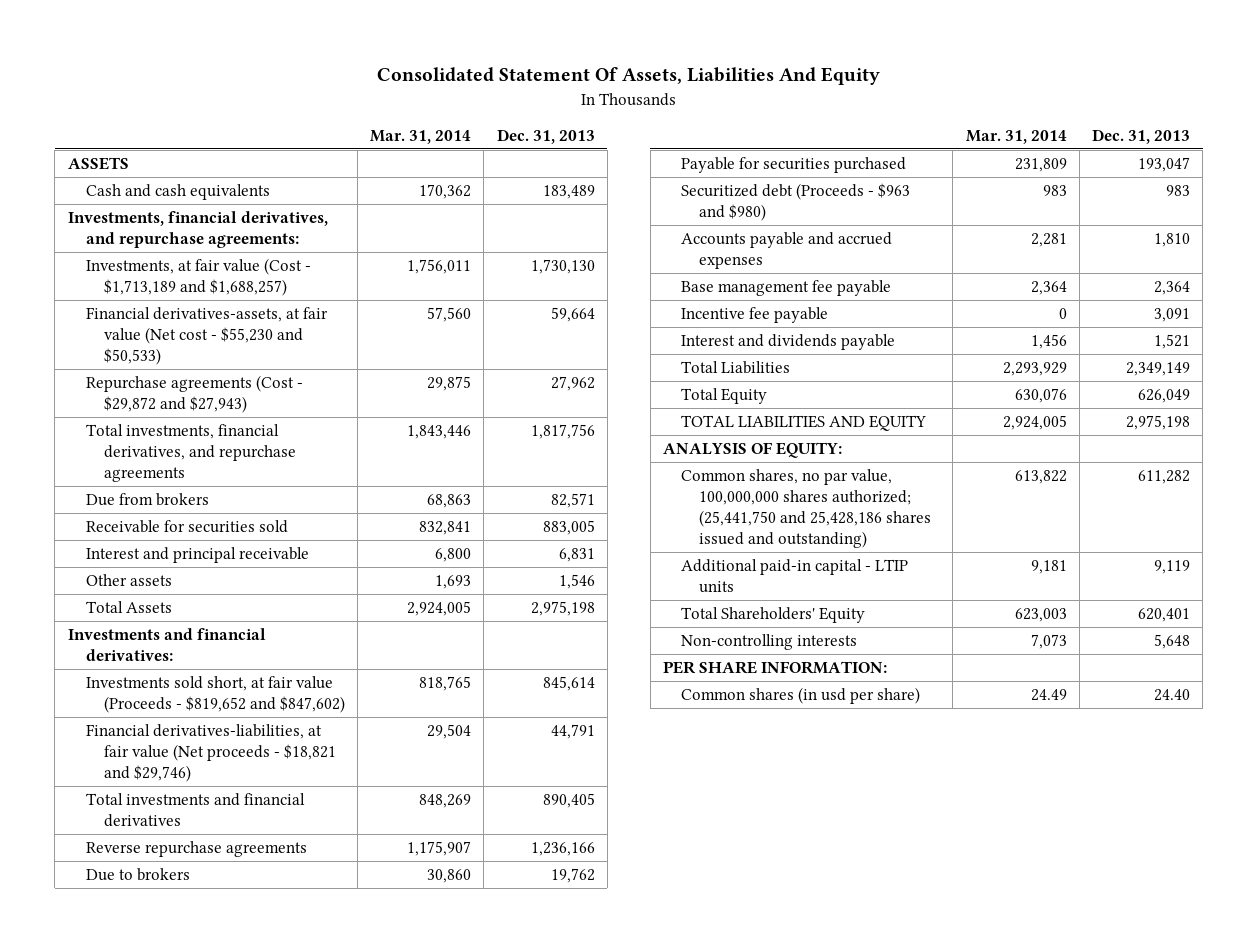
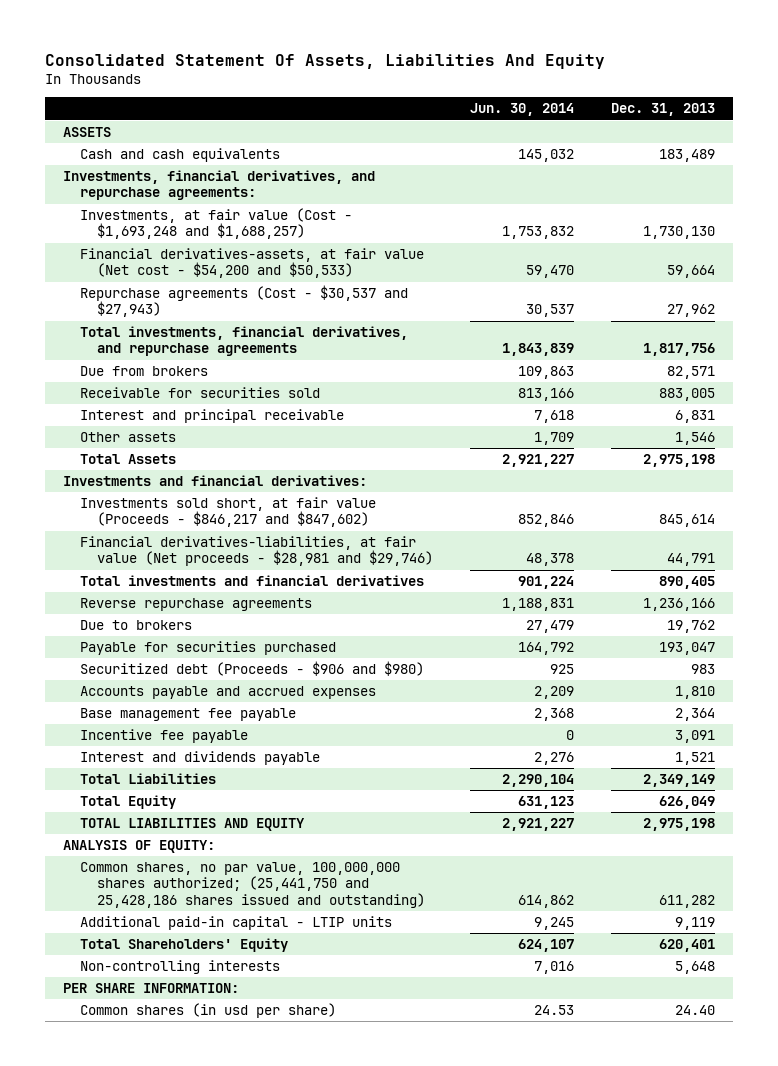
- | Mar. 31, 2014 | Dec. 31, 2013
+ | Jun. 30, 2014 | Dec. 31, 2013
- Investments, at fair value (Cost - $1,713,189 and $1,688,257) | 1,756,011 | 1,730,130
- Financial derivatives-assets, at fair value (Net cost - $55,230 and $50,533) | 57,560 | 59,664
- Repurchase agreements (Cost - $29,872 and $27,943) | 29,875 | 27,962
+ Investments, at fair value (Cost - $1,693,248 and $1,688,257) | 1,753,832 | 1,730,130
+ Financial derivatives-assets, at fair value (Net cost - $54,200 and $50,533) | 59,470 | 59,664
+ Repurchase agreements (Cost - $30,537 and $27,943) | 30,537 | 27,962
- Investments sold short, at fair value (Proceeds - $819,652 and $847,602) | 818,765 | 845,614
- Financial derivatives-liabilities, at fair value (Net proceeds - $18,821 and $29,746) | 29,504 | 44,791
+ Investments sold short, at fair value (Proceeds - $846,217 and $847,602) | 852,846 | 845,614
+ Financial derivatives-liabilities, at fair value (Net proceeds - $28,981 and $29,746) | 48,378 | 44,791
- Securitized debt (Proceeds - $963 and $980) | 983 | 983
+ Securitized debt (Proceeds - $906 and $980) | 925 | 983

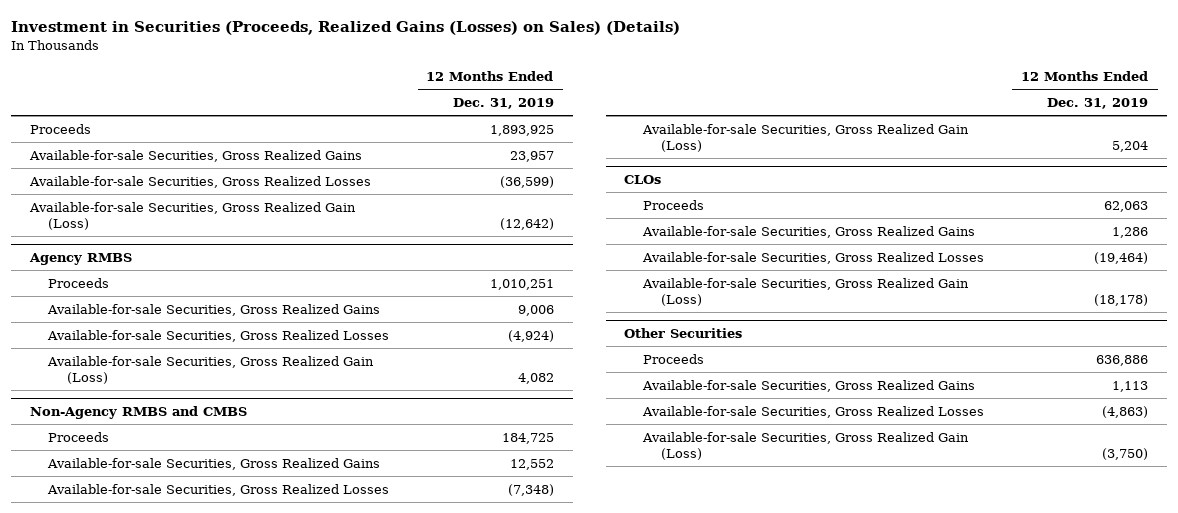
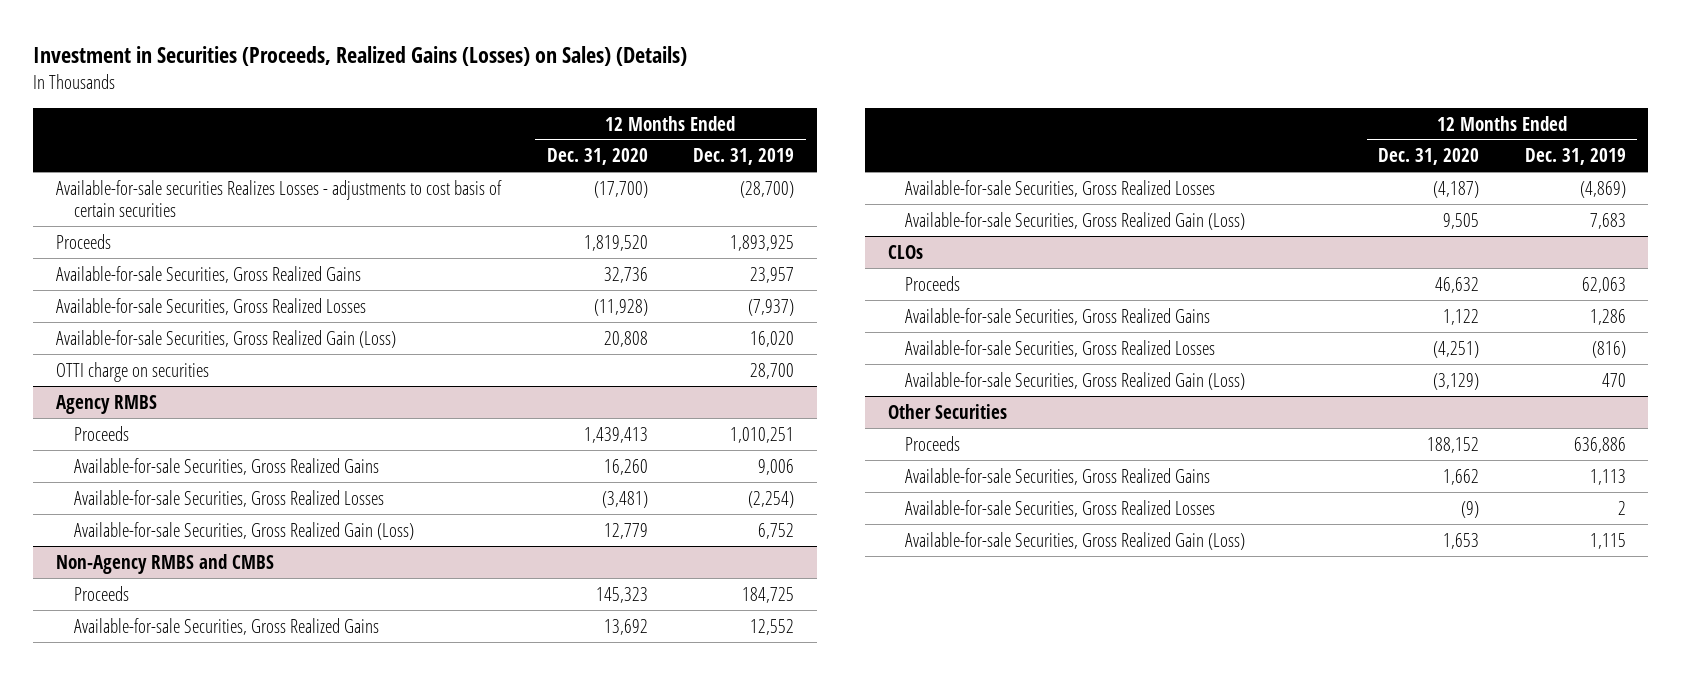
- | 12 Months Ended Dec. 31, 2019
+ | 12 Months Ended Dec. 31, 2020 | 12 Months Ended Dec. 31, 2019
+ Available-for-sale securities Realizes Losses - adjustments to cost basis of certain securities | (17,700) | (28,700)
- Available-for-sale Securities, Gross Realized Losses | (36,599)
- Available-for-sale Securities, Gross Realized Gain (Loss) | (12,642)
+ Available-for-sale Securities, Gross Realized Losses | (11,928) | (7,937)
+ Available-for-sale Securities, Gross Realized Gain (Loss) | 20,808 | 16,020
+ OTTI charge on securities | | 28,700
@ Agency RMBS
- Available-for-sale Securities, Gross Realized Losses | (4,924)
- Available-for-sale Securities, Gross Realized Gain (Loss) | 4,082
+ Available-for-sale Securities, Gross Realized Losses | (3,481) | (2,254)
+ Available-for-sale Securities, Gross Realized Gain (Loss) | 12,779 | 6,752
@ Non-Agency RMBS and CMBS
- Available-for-sale Securities, Gross Realized Losses | (7,348)
- Available-for-sale Securities, Gross Realized Gain (Loss) | 5,204
+ Available-for-sale Securities, Gross Realized Losses | (4,187) | (4,869)
+ Available-for-sale Securities, Gross Realized Gain (Loss) | 9,505 | 7,683
@ CLOs
- Available-for-sale Securities, Gross Realized Losses | (19,464)
- Available-for-sale Securities, Gross Realized Gain (Loss) | (18,178)
+ Available-for-sale Securities, Gross Realized Losses | (4,251) | (816)
+ Available-for-sale Securities, Gross Realized Gain (Loss) | (3,129) | 470
@ Other Securities
- Available-for-sale Securities, Gross Realized Losses | (4,863)
- Available-for-sale Securities, Gross Realized Gain (Loss) | (3,750)
+ Available-for-sale Securities, Gross Realized Losses | (9) | 2
+ Available-for-sale Securities, Gross Realized Gain (Loss) | 1,653 | 1,115

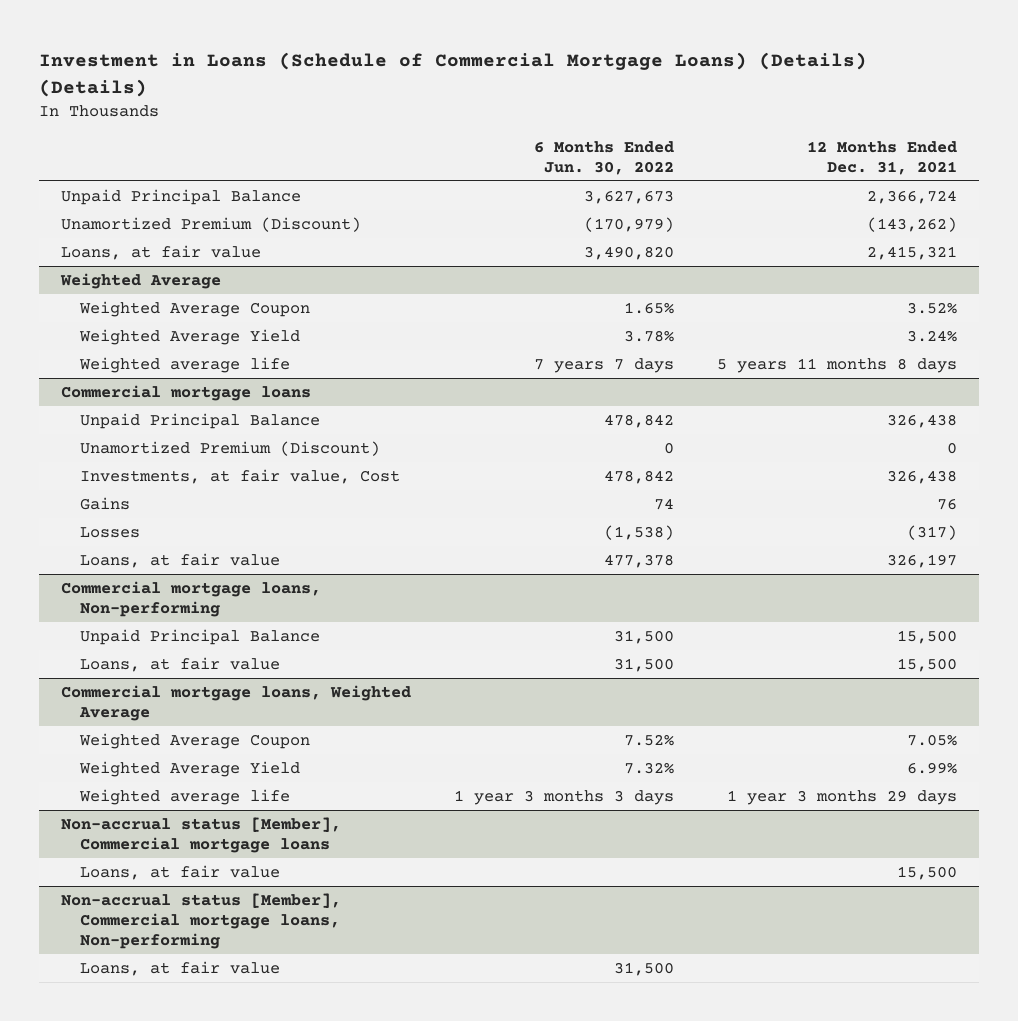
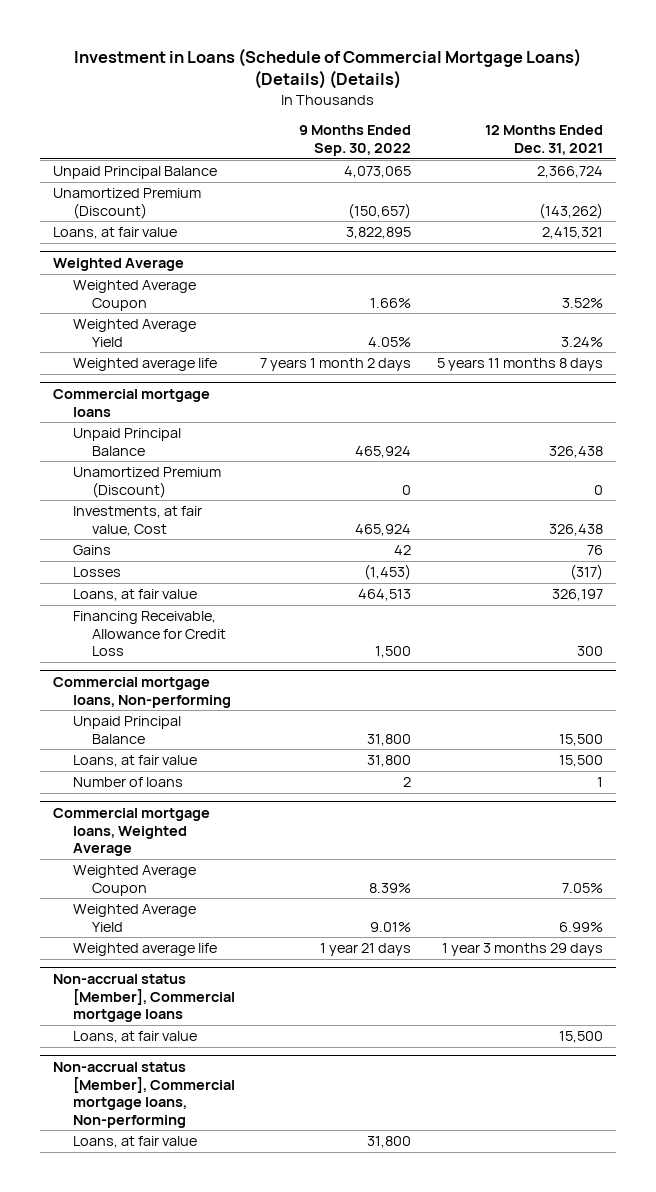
- | 6 Months Ended Jun. 30, 2022 | 12 Months Ended Dec. 31, 2021
+ | 9 Months Ended Sep. 30, 2022 | 12 Months Ended Dec. 31, 2021
@ Commercial mortgage loans
+ Financing Receivable, Allowance for Credit Loss | 1,500 | 300
@ Commercial mortgage loans, Non-performing
+ Number of loans | 2 | 1

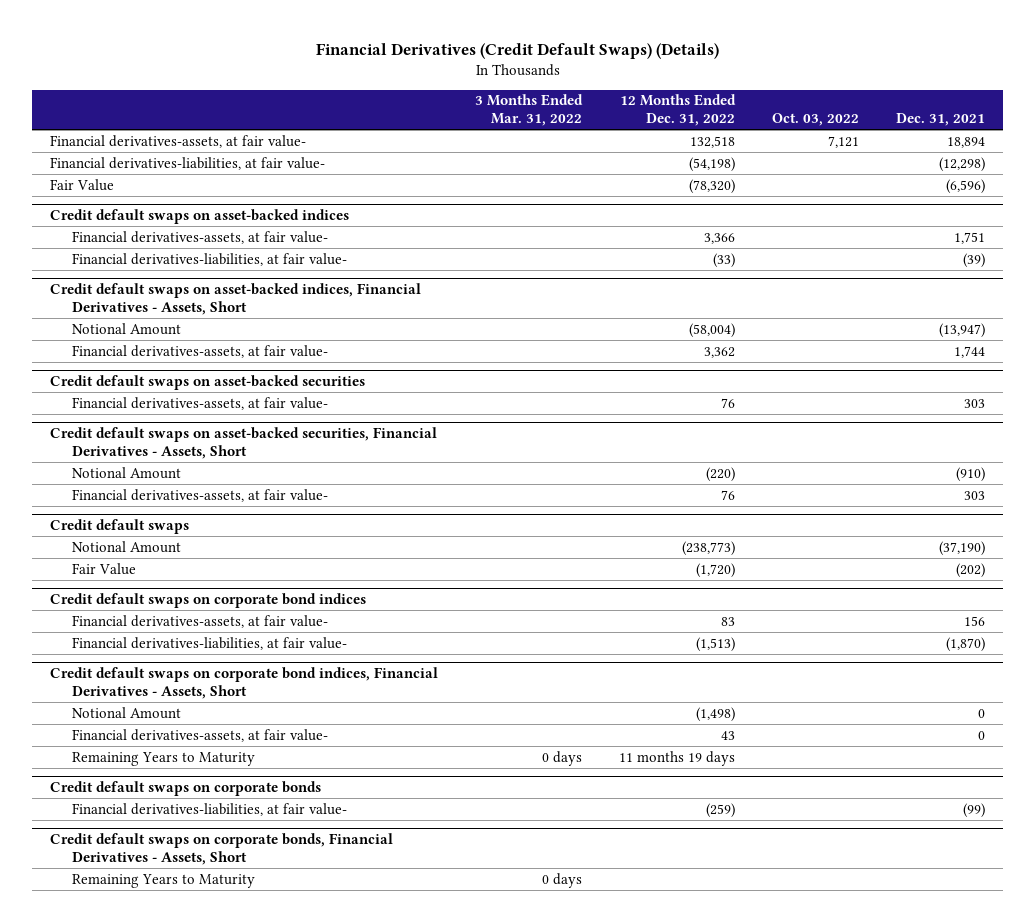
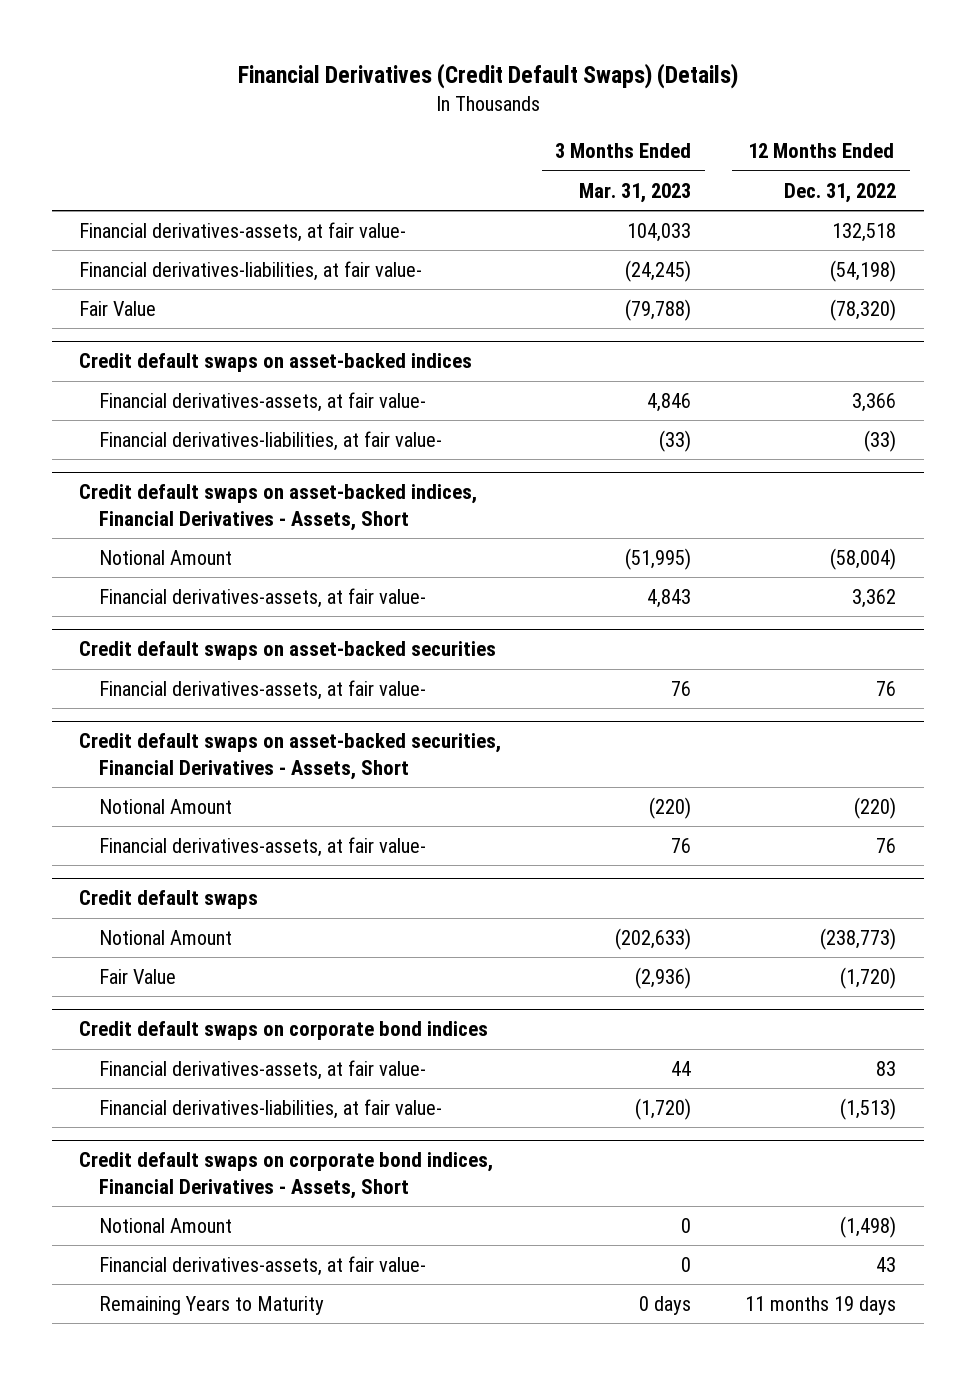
- | 3 Months Ended Mar. 31, 2022 | 12 Months Ended Dec. 31, 2022 | Oct. 03, 2022 | Dec. 31, 2021
+ | 3 Months Ended Mar. 31, 2023 | 12 Months Ended Dec. 31, 2022
- Credit default swaps on corporate bonds
- Financial derivatives-liabilities, at fair value- | | (259) | | (99)
- Credit default swaps on corporate bonds, Financial Derivatives - Assets, Short
- Remaining Years to Maturity | 0 days | | |

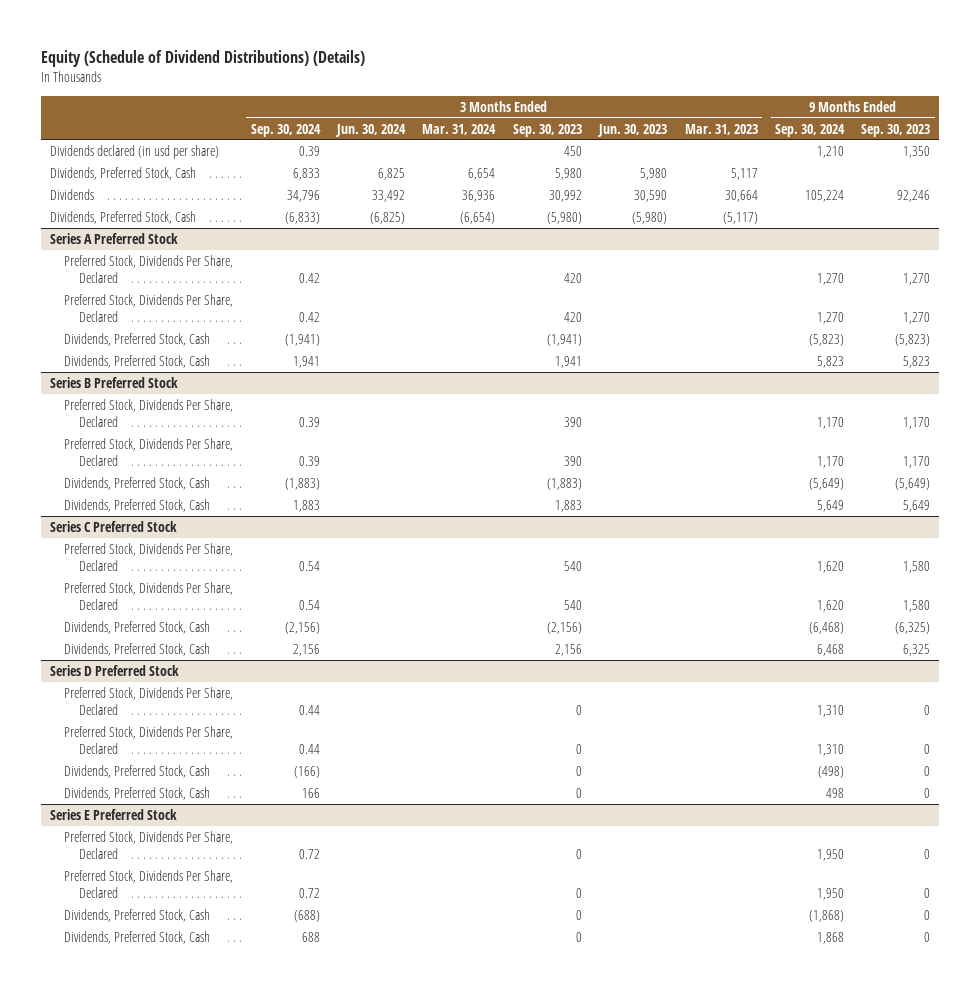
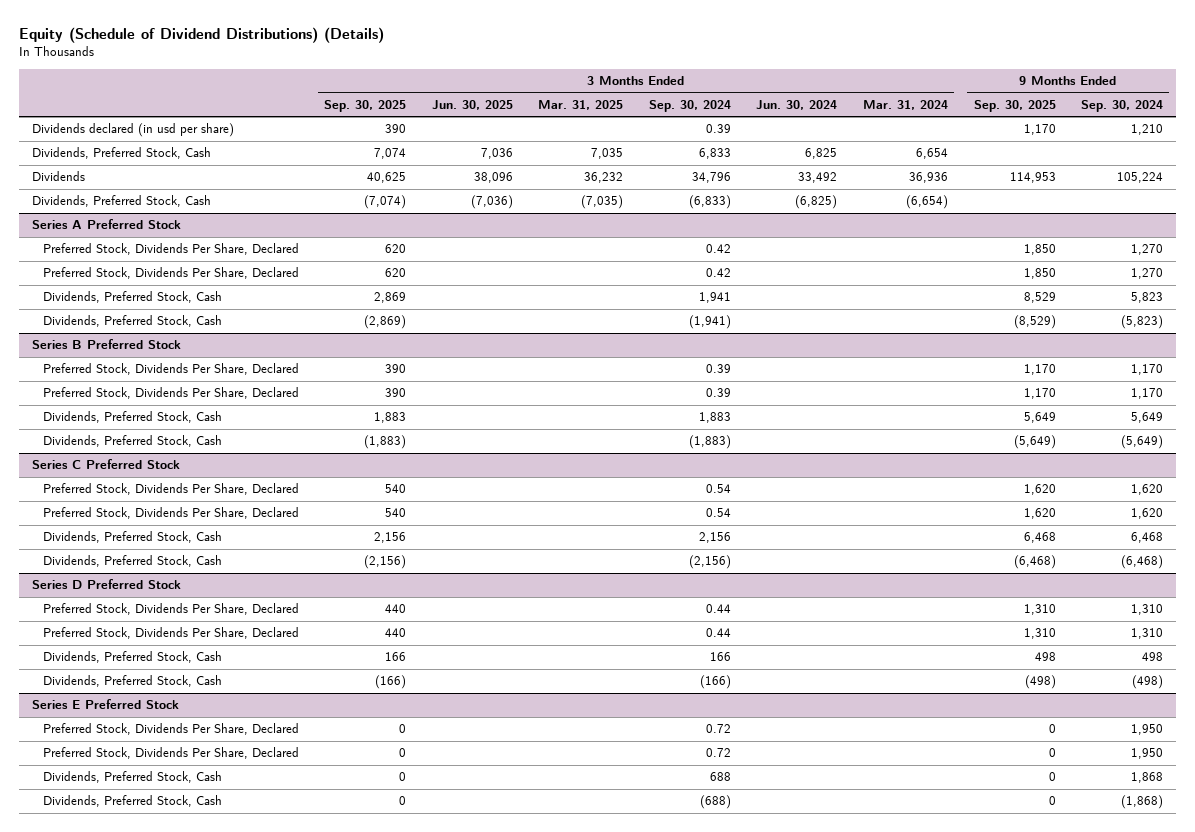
- | 3 Months Ended Sep. 30, 2024 | 3 Months Ended Jun. 30, 2024 | 3 Months Ended Mar. 31, 2024 | 3 Months Ended Sep. 30, 2023 | 3 Months Ended Jun. 30, 2023 | 3 Months Ended Mar. 31, 2023 | 9 Months Ended Sep. 30, 2024 | 9 Months Ended Sep. 30, 2023
+ | 3 Months Ended Sep. 30, 2025 | 3 Months Ended Jun. 30, 2025 | 3 Months Ended Mar. 31, 2025 | 3 Months Ended Sep. 30, 2024 | 3 Months Ended Jun. 30, 2024 | 3 Months Ended Mar. 31, 2024 | 9 Months Ended Sep. 30, 2025 | 9 Months Ended Sep. 30, 2024
@ Series A Preferred Stock
moved down: Dividends, Preferred Stock, Cash | (2,869) | | | (1,941) | | | (8,529) | (5,823)
@ Series B Preferred Stock
moved down: Dividends, Preferred Stock, Cash | (1,883) | | | (1,883) | | | (5,649) | (5,649)
@ Series C Preferred Stock
moved down: Dividends, Preferred Stock, Cash | (2,156) | | | (2,156) | | | (6,468) | (6,468)
@ Series D Preferred Stock
moved down: Dividends, Preferred Stock, Cash | (166) | | | (166) | | | (498) | (498)
@ Series E Preferred Stock
moved down: Dividends, Preferred Stock, Cash | 0 | | | (688) | | | 0 | (1,868)

